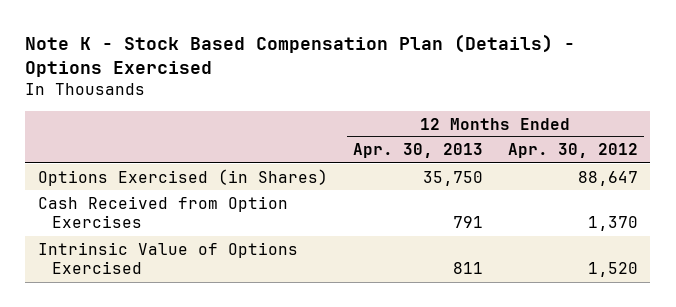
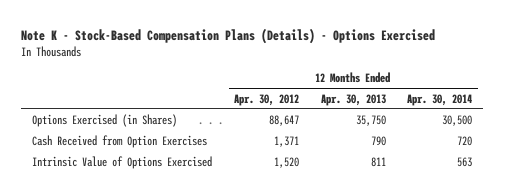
- Note K - Stock Based Compensation Plan (Details) - Options Exercised
+ Note K - Stock-Based Compensation Plans (Details) - Options Exercised
- | 12 Months Ended Apr. 30, 2013 | 12 Months Ended Apr. 30, 2012
+ | 12 Months Ended Apr. 30, 2012 | 12 Months Ended Apr. 30, 2013 | 12 Months Ended Apr. 30, 2014
- Cash Received from Option Exercises | 791 | 1,370
+ Cash Received from Option Exercises | 1,371 | 790 | 720

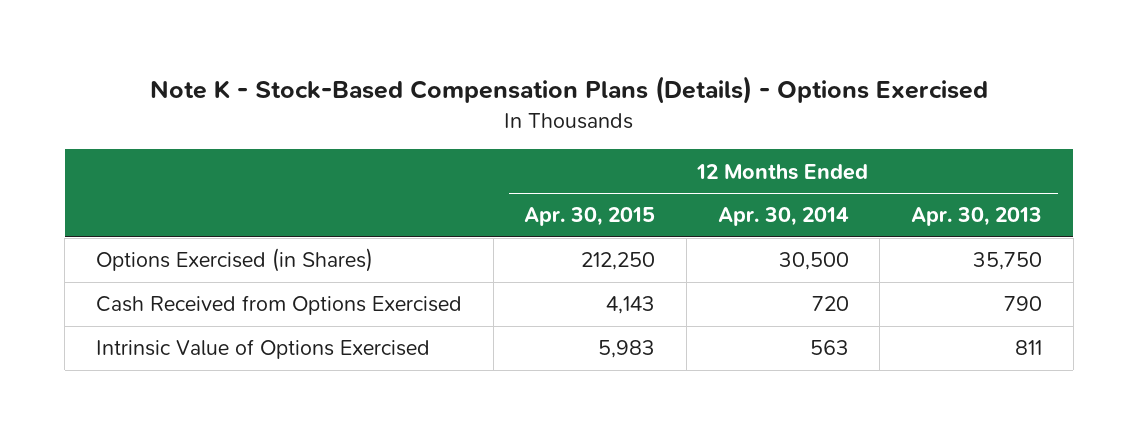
- | 12 Months Ended Apr. 30, 2012 | 12 Months Ended Apr. 30, 2013 | 12 Months Ended Apr. 30, 2014
+ | 12 Months Ended Apr. 30, 2015 | 12 Months Ended Apr. 30, 2014 | 12 Months Ended Apr. 30, 2013
- Cash Received from Option Exercises | 1,371 | 790 | 720
+ Cash Received from Options Exercised | 4,143 | 720 | 790

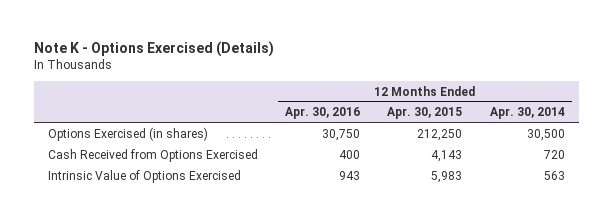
- Note K - Stock-Based Compensation Plans (Details) - Options Exercised
+ Note K - Options Exercised (Details)
- | 12 Months Ended Apr. 30, 2015 | 12 Months Ended Apr. 30, 2014 | 12 Months Ended Apr. 30, 2013
+ | 12 Months Ended Apr. 30, 2016 | 12 Months Ended Apr. 30, 2015 | 12 Months Ended Apr. 30, 2014
- Options Exercised (in Shares) | 212,250 | 30,500 | 35,750
+ Options Exercised (in shares) | 30,750 | 212,250 | 30,500

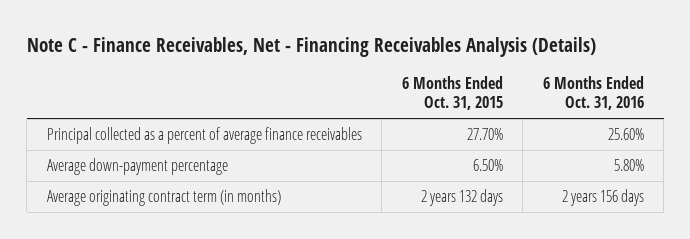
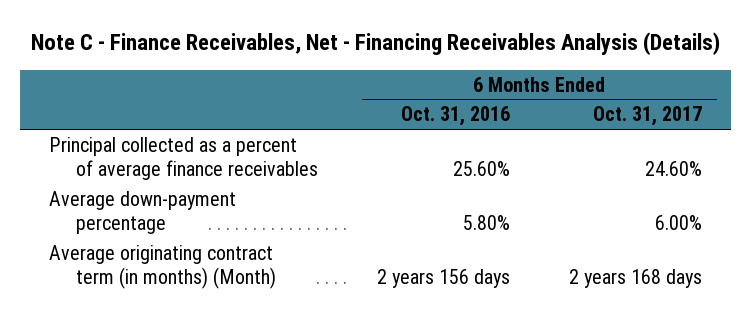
- | 6 Months Ended Oct. 31, 2015 | 6 Months Ended Oct. 31, 2016
+ | 6 Months Ended Oct. 31, 2016 | 6 Months Ended Oct. 31, 2017
- Average originating contract term (in months) | 2 years 132 days | 2 years 156 days
+ Average originating contract term (in months) (Month) | 2 years 156 days | 2 years 168 days

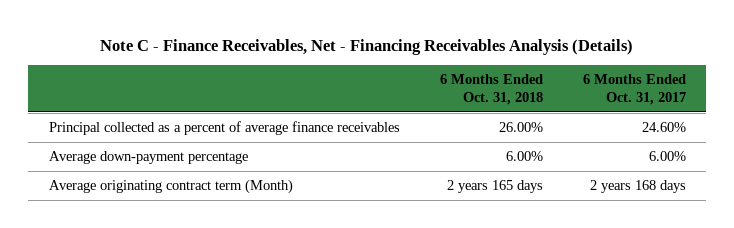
- | 6 Months Ended Oct. 31, 2016 | 6 Months Ended Oct. 31, 2017
+ | 6 Months Ended Oct. 31, 2018 | 6 Months Ended Oct. 31, 2017
- Average originating contract term (in months) (Month) | 2 years 156 days | 2 years 168 days
+ Average originating contract term (Month) | 2 years 165 days | 2 years 168 days

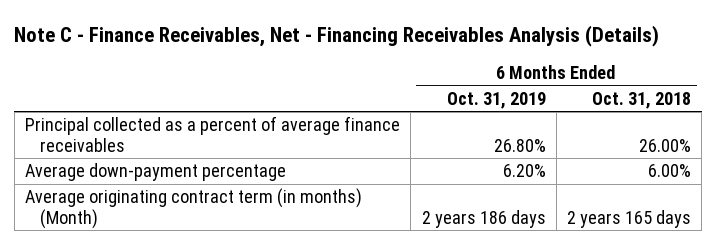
- | 6 Months Ended Oct. 31, 2018 | 6 Months Ended Oct. 31, 2017
+ | 6 Months Ended Oct. 31, 2019 | 6 Months Ended Oct. 31, 2018
- Average originating contract term (Month) | 2 years 165 days | 2 years 168 days
+ Average originating contract term (in months) (Month) | 2 years 186 days | 2 years 165 days

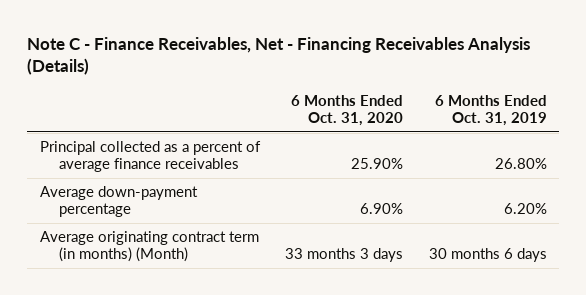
- | 6 Months Ended Oct. 31, 2019 | 6 Months Ended Oct. 31, 2018
+ | 6 Months Ended Oct. 31, 2020 | 6 Months Ended Oct. 31, 2019
- Average originating contract term (in months) (Month) | 2 years 186 days | 2 years 165 days
+ Average originating contract term (in months) (Month) | 33 months 3 days | 30 months 6 days

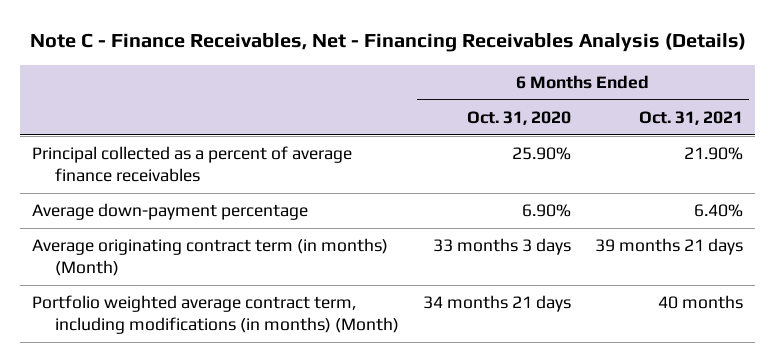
- | 6 Months Ended Oct. 31, 2020 | 6 Months Ended Oct. 31, 2019
+ | 6 Months Ended Oct. 31, 2020 | 6 Months Ended Oct. 31, 2021
+ Portfolio weighted average contract term, including modifications (in months) (Month) | 34 months 21 days | 40 months

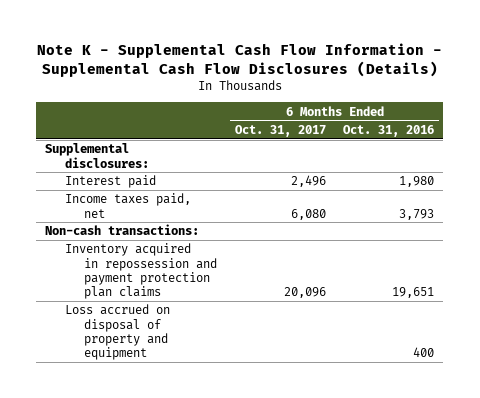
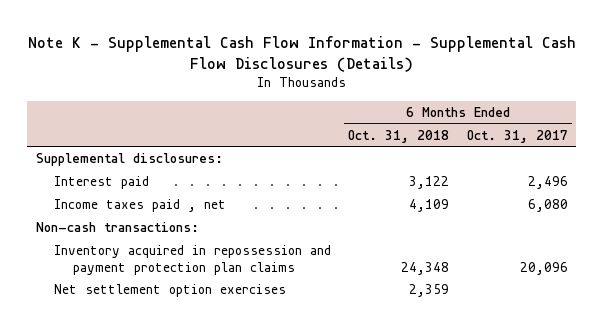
- | 6 Months Ended Oct. 31, 2017 | 6 Months Ended Oct. 31, 2016
+ | 6 Months Ended Oct. 31, 2018 | 6 Months Ended Oct. 31, 2017
- Income taxes paid, net | 6,080 | 3,793
+ Income taxes paid , net | 4,109 | 6,080
- Loss accrued on disposal of property and equipment | | 400
+ Net settlement option exercises | 2,359 |

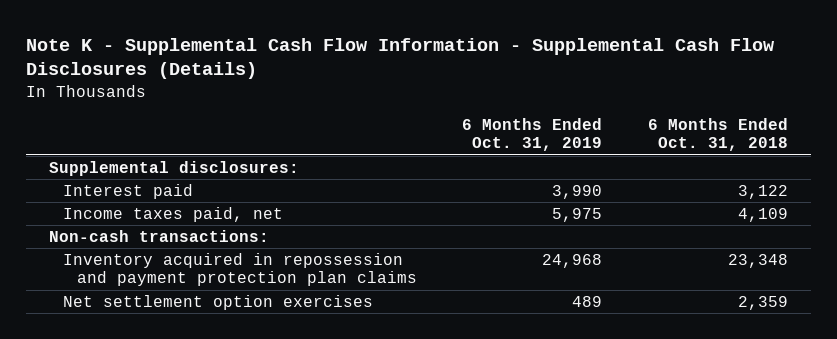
- | 6 Months Ended Oct. 31, 2018 | 6 Months Ended Oct. 31, 2017
+ | 6 Months Ended Oct. 31, 2019 | 6 Months Ended Oct. 31, 2018
- Income taxes paid , net | 4,109 | 6,080
+ Income taxes paid, net | 5,975 | 4,109
- Inventory acquired in repossession and payment protection plan claims | 24,348 | 20,096
+ Inventory acquired in repossession and payment protection plan claims | 24,968 | 23,348

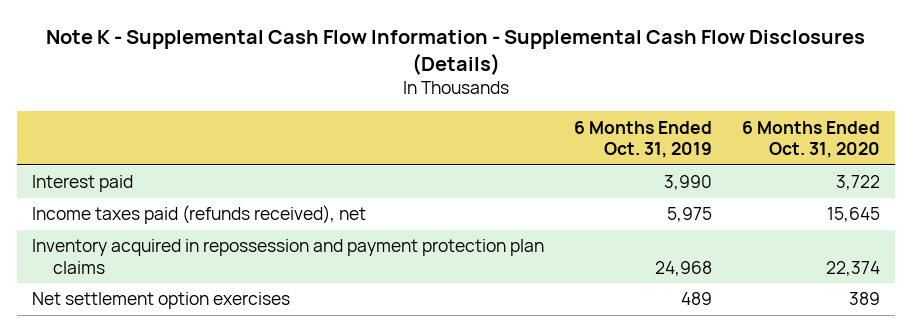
- | 6 Months Ended Oct. 31, 2019 | 6 Months Ended Oct. 31, 2018
+ | 6 Months Ended Oct. 31, 2019 | 6 Months Ended Oct. 31, 2020
- Supplemental disclosures:
- Income taxes paid, net | 5,975 | 4,109
- Non-cash transactions:
+ Income taxes paid (refunds received), net | 5,975 | 15,645

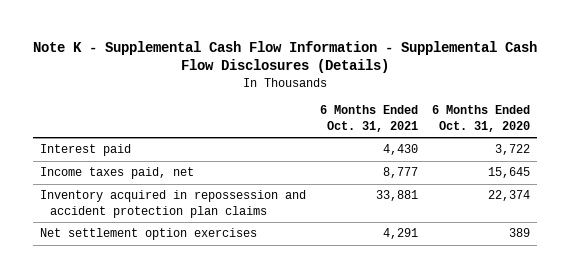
- | 6 Months Ended Oct. 31, 2019 | 6 Months Ended Oct. 31, 2020
+ | 6 Months Ended Oct. 31, 2021 | 6 Months Ended Oct. 31, 2020
- Income taxes paid (refunds received), net | 5,975 | 15,645
- Inventory acquired in repossession and payment protection plan claims | 24,968 | 22,374
+ Income taxes paid, net | 8,777 | 15,645
+ Inventory acquired in repossession and accident protection plan claims | 33,881 | 22,374

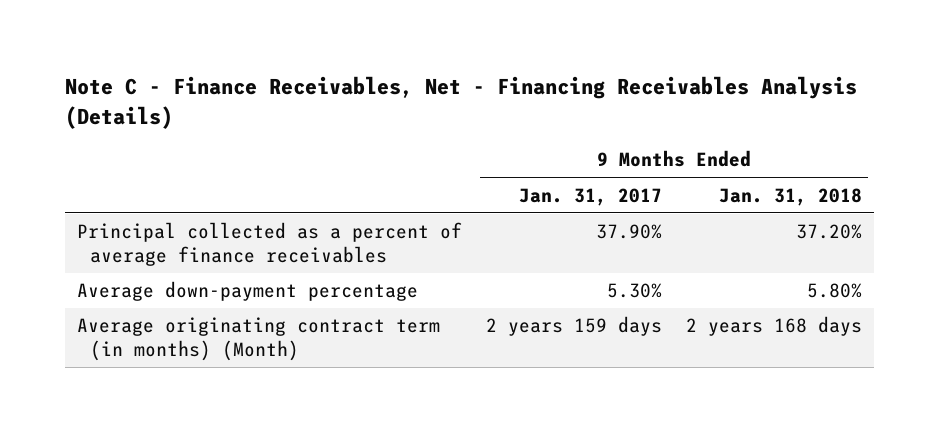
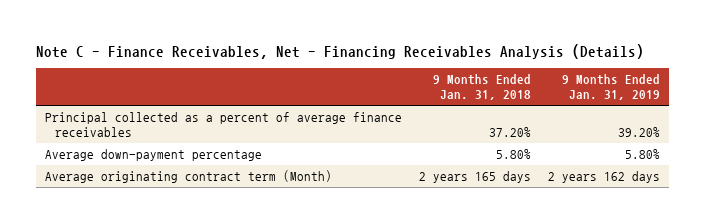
- | 9 Months Ended Jan. 31, 2017 | 9 Months Ended Jan. 31, 2018
+ | 9 Months Ended Jan. 31, 2018 | 9 Months Ended Jan. 31, 2019
- Average originating contract term (in months) (Month) | 2 years 159 days | 2 years 168 days
+ Average originating contract term (Month) | 2 years 165 days | 2 years 162 days

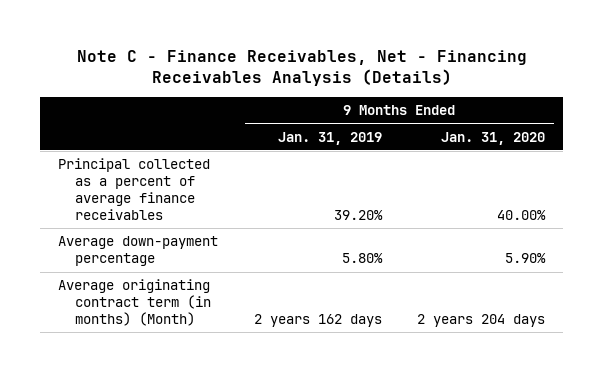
- | 9 Months Ended Jan. 31, 2018 | 9 Months Ended Jan. 31, 2019
+ | 9 Months Ended Jan. 31, 2019 | 9 Months Ended Jan. 31, 2020
- Average originating contract term (Month) | 2 years 165 days | 2 years 162 days
+ Average originating contract term (in months) (Month) | 2 years 162 days | 2 years 204 days

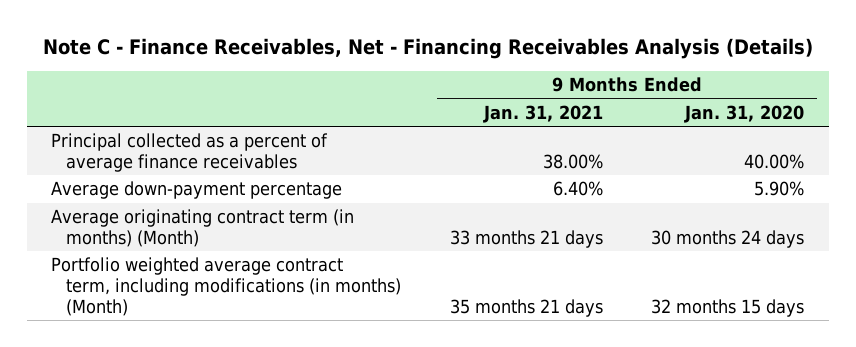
- | 9 Months Ended Jan. 31, 2019 | 9 Months Ended Jan. 31, 2020
+ | 9 Months Ended Jan. 31, 2021 | 9 Months Ended Jan. 31, 2020
- Average originating contract term (in months) (Month) | 2 years 162 days | 2 years 204 days
+ Average originating contract term (in months) (Month) | 33 months 21 days | 30 months 24 days
+ Portfolio weighted average contract term, including modifications (in months) (Month) | 35 months 21 days | 32 months 15 days

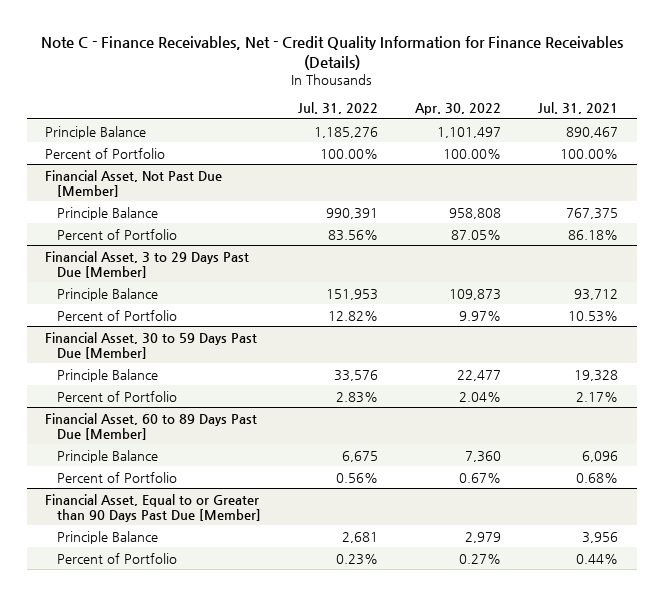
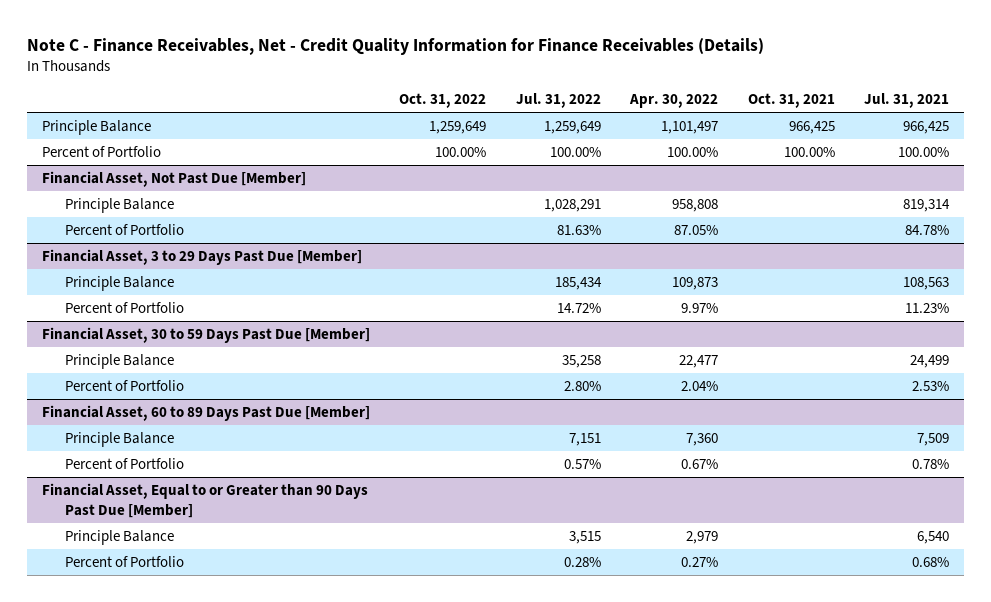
- | Jul. 31, 2022 | Apr. 30, 2022 | Jul. 31, 2021
+ | Oct. 31, 2022 | Jul. 31, 2022 | Apr. 30, 2022 | Oct. 31, 2021 | Jul. 31, 2021
- Principle Balance | 1,185,276 | 1,101,497 | 890,467
+ Principle Balance | 1,259,649 | 1,259,649 | 1,101,497 | 966,425 | 966,425
@ Financial Asset, Not Past Due [Member]
- Principle Balance | 990,391 | 958,808 | 767,375
- Percent of Portfolio | 83.56% | 87.05% | 86.18%
+ Principle Balance | | 1,028,291 | 958,808 | | 819,314
+ Percent of Portfolio | | 81.63% | 87.05% | | 84.78%
@ Financial Asset, 3 to 29 Days Past Due [Member]
- Principle Balance | 151,953 | 109,873 | 93,712
- Percent of Portfolio | 12.82% | 9.97% | 10.53%
+ Principle Balance | | 185,434 | 109,873 | | 108,563
+ Percent of Portfolio | | 14.72% | 9.97% | | 11.23%
@ Financial Asset, 30 to 59 Days Past Due [Member]
- Principle Balance | 33,576 | 22,477 | 19,328
- Percent of Portfolio | 2.83% | 2.04% | 2.17%
+ Principle Balance | | 35,258 | 22,477 | | 24,499
+ Percent of Portfolio | | 2.80% | 2.04% | | 2.53%
@ Financial Asset, 60 to 89 Days Past Due [Member]
- Principle Balance | 6,675 | 7,360 | 6,096
- Percent of Portfolio | 0.56% | 0.67% | 0.68%
+ Principle Balance | | 7,151 | 7,360 | | 7,509
+ Percent of Portfolio | | 0.57% | 0.67% | | 0.78%
@ Financial Asset, Equal to or Greater than 90 Days Past Due [Member]
- Principle Balance | 2,681 | 2,979 | 3,956
- Percent of Portfolio | 0.23% | 0.27% | 0.44%
+ Principle Balance | | 3,515 | 2,979 | | 6,540
+ Percent of Portfolio | | 0.28% | 0.27% | | 0.68%

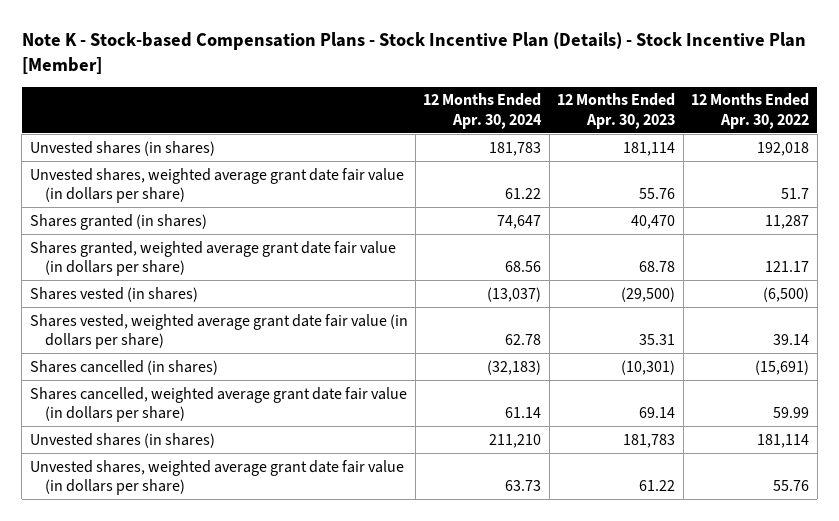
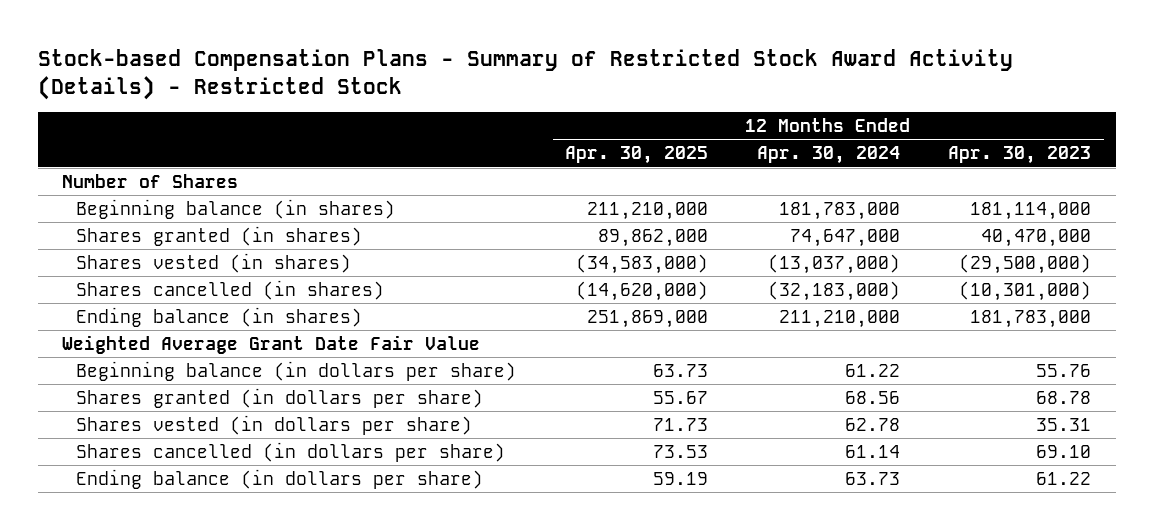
- Note K - Stock-based Compensation Plans - Stock Incentive Plan (Details) - Stock Incentive Plan [Member]
+ Stock-based Compensation Plans - Summary of Restricted Stock Award Activity (Details) - Restricted Stock
- | 12 Months Ended Apr. 30, 2024 | 12 Months Ended Apr. 30, 2023 | 12 Months Ended Apr. 30, 2022
+ | 12 Months Ended Apr. 30, 2025 | 12 Months Ended Apr. 30, 2024 | 12 Months Ended Apr. 30, 2023
- Unvested shares (in shares) | 181,783 | 181,114 | 192,018
- Unvested shares, weighted average grant date fair value (in dollars per share) | 61.22 | 55.76 | 51.7
- Shares granted (in shares) | 74,647 | 40,470 | 11,287
- Shares granted, weighted average grant date fair value (in dollars per share) | 68.56 | 68.78 | 121.17
- Shares vested (in shares) | (13,037) | (29,500) | (6,500)
- Shares vested, weighted average grant date fair value (in dollars per share) | 62.78 | 35.31 | 39.14
- Shares cancelled (in shares) | (32,183) | (10,301) | (15,691)
- Shares cancelled, weighted average grant date fair value (in dollars per share) | 61.14 | 69.14 | 59.99
- Unvested shares (in shares) | 211,210 | 181,783 | 181,114
- Unvested shares, weighted average grant date fair value (in dollars per share) | 63.73 | 61.22 | 55.76
+ Number of Shares
+ Beginning balance (in shares) | 211,210,000 | 181,783,000 | 181,114,000
+ Shares granted (in shares) | 89,862,000 | 74,647,000 | 40,470,000
+ Shares vested (in shares) | (34,583,000) | (13,037,000) | (29,500,000)
+ Shares cancelled (in shares) | (14,620,000) | (32,183,000) | (10,301,000)
+ Ending balance (in shares) | 251,869,000 | 211,210,000 | 181,783,000
+ Weighted Average Grant Date Fair Value
+ Beginning balance (in dollars per share) | 63.73 | 61.22 | 55.76
+ Shares granted (in dollars per share) | 55.67 | 68.56 | 68.78
+ Shares vested (in dollars per share) | 71.73 | 62.78 | 35.31
+ Shares cancelled (in dollars per share) | 73.53 | 61.14 | 69.10
+ Ending balance (in dollars per share) | 59.19 | 63.73 | 61.22

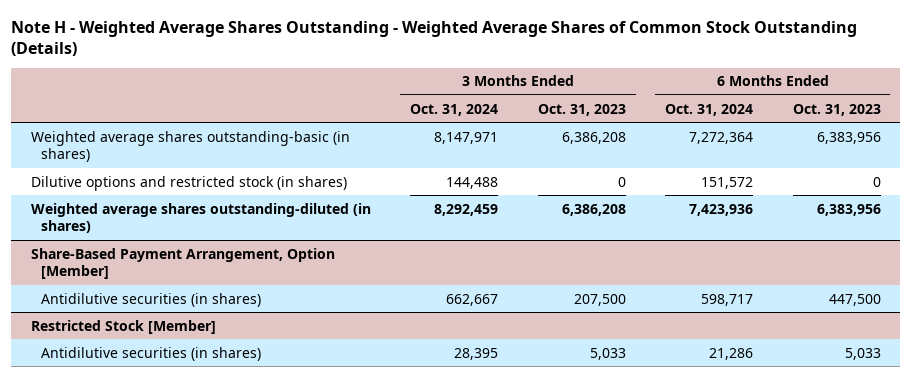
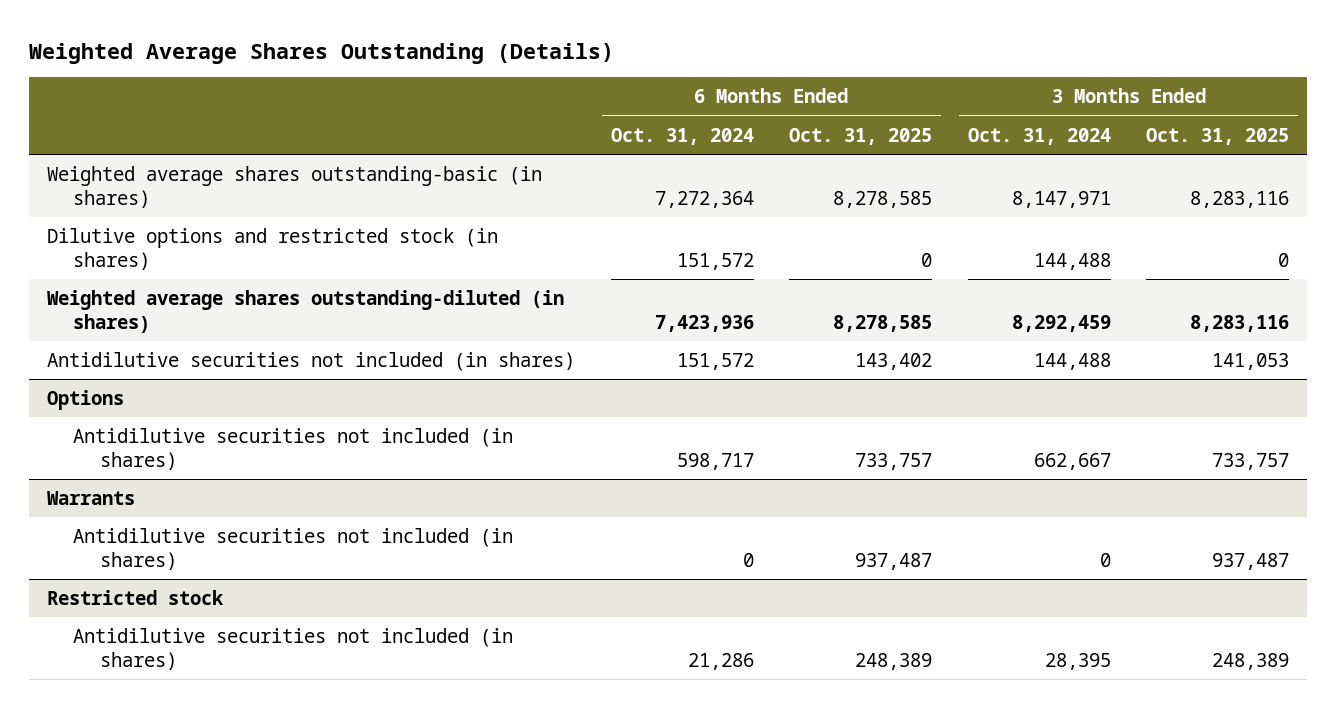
- Note H - Weighted Average Shares Outstanding - Weighted Average Shares of Common Stock Outstanding (Details)
+ Weighted Average Shares Outstanding (Details)
- | 3 Months Ended Oct. 31, 2024 | 3 Months Ended Oct. 31, 2023 | 6 Months Ended Oct. 31, 2024 | 6 Months Ended Oct. 31, 2023
+ | 6 Months Ended Oct. 31, 2024 | 6 Months Ended Oct. 31, 2025 | 3 Months Ended Oct. 31, 2024 | 3 Months Ended Oct. 31, 2025
- Share-Based Payment Arrangement, Option [Member]
- Antidilutive securities (in shares) | 662,667 | 207,500 | 598,717 | 447,500
- Restricted Stock [Member]
- Antidilutive securities (in shares) | 28,395 | 5,033 | 21,286 | 5,033
+ Antidilutive securities not included (in shares) | 151,572 | 143,402 | 144,488 | 141,053
+ Options
+ Antidilutive securities not included (in shares) | 598,717 | 733,757 | 662,667 | 733,757
+ Warrants
+ Antidilutive securities not included (in shares) | 0 | 937,487 | 0 | 937,487
+ Restricted stock
+ Antidilutive securities not included (in shares) | 21,286 | 248,389 | 28,395 | 248,389

